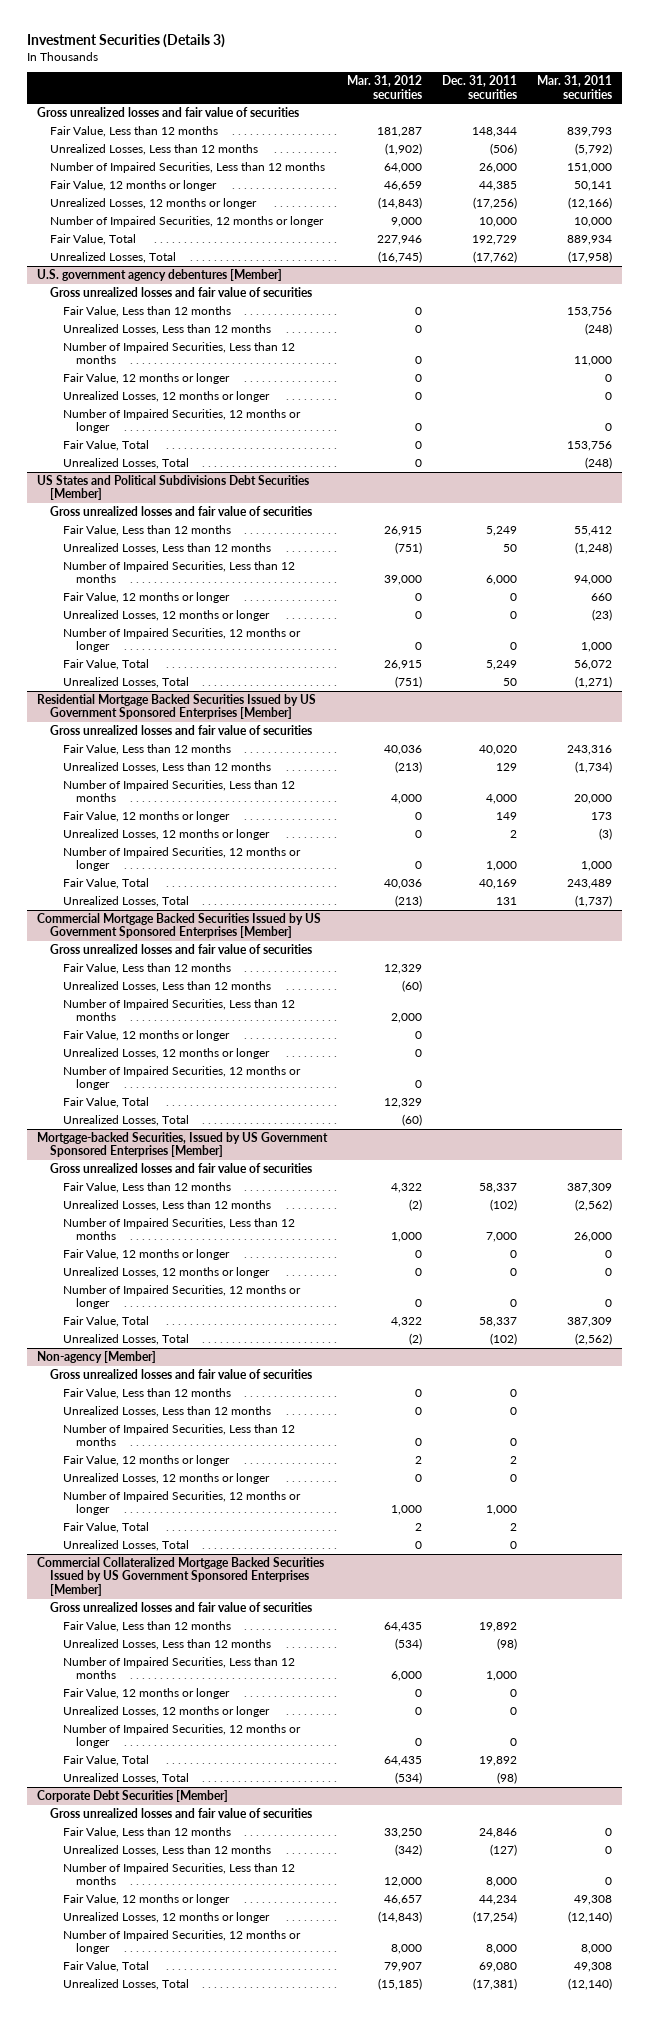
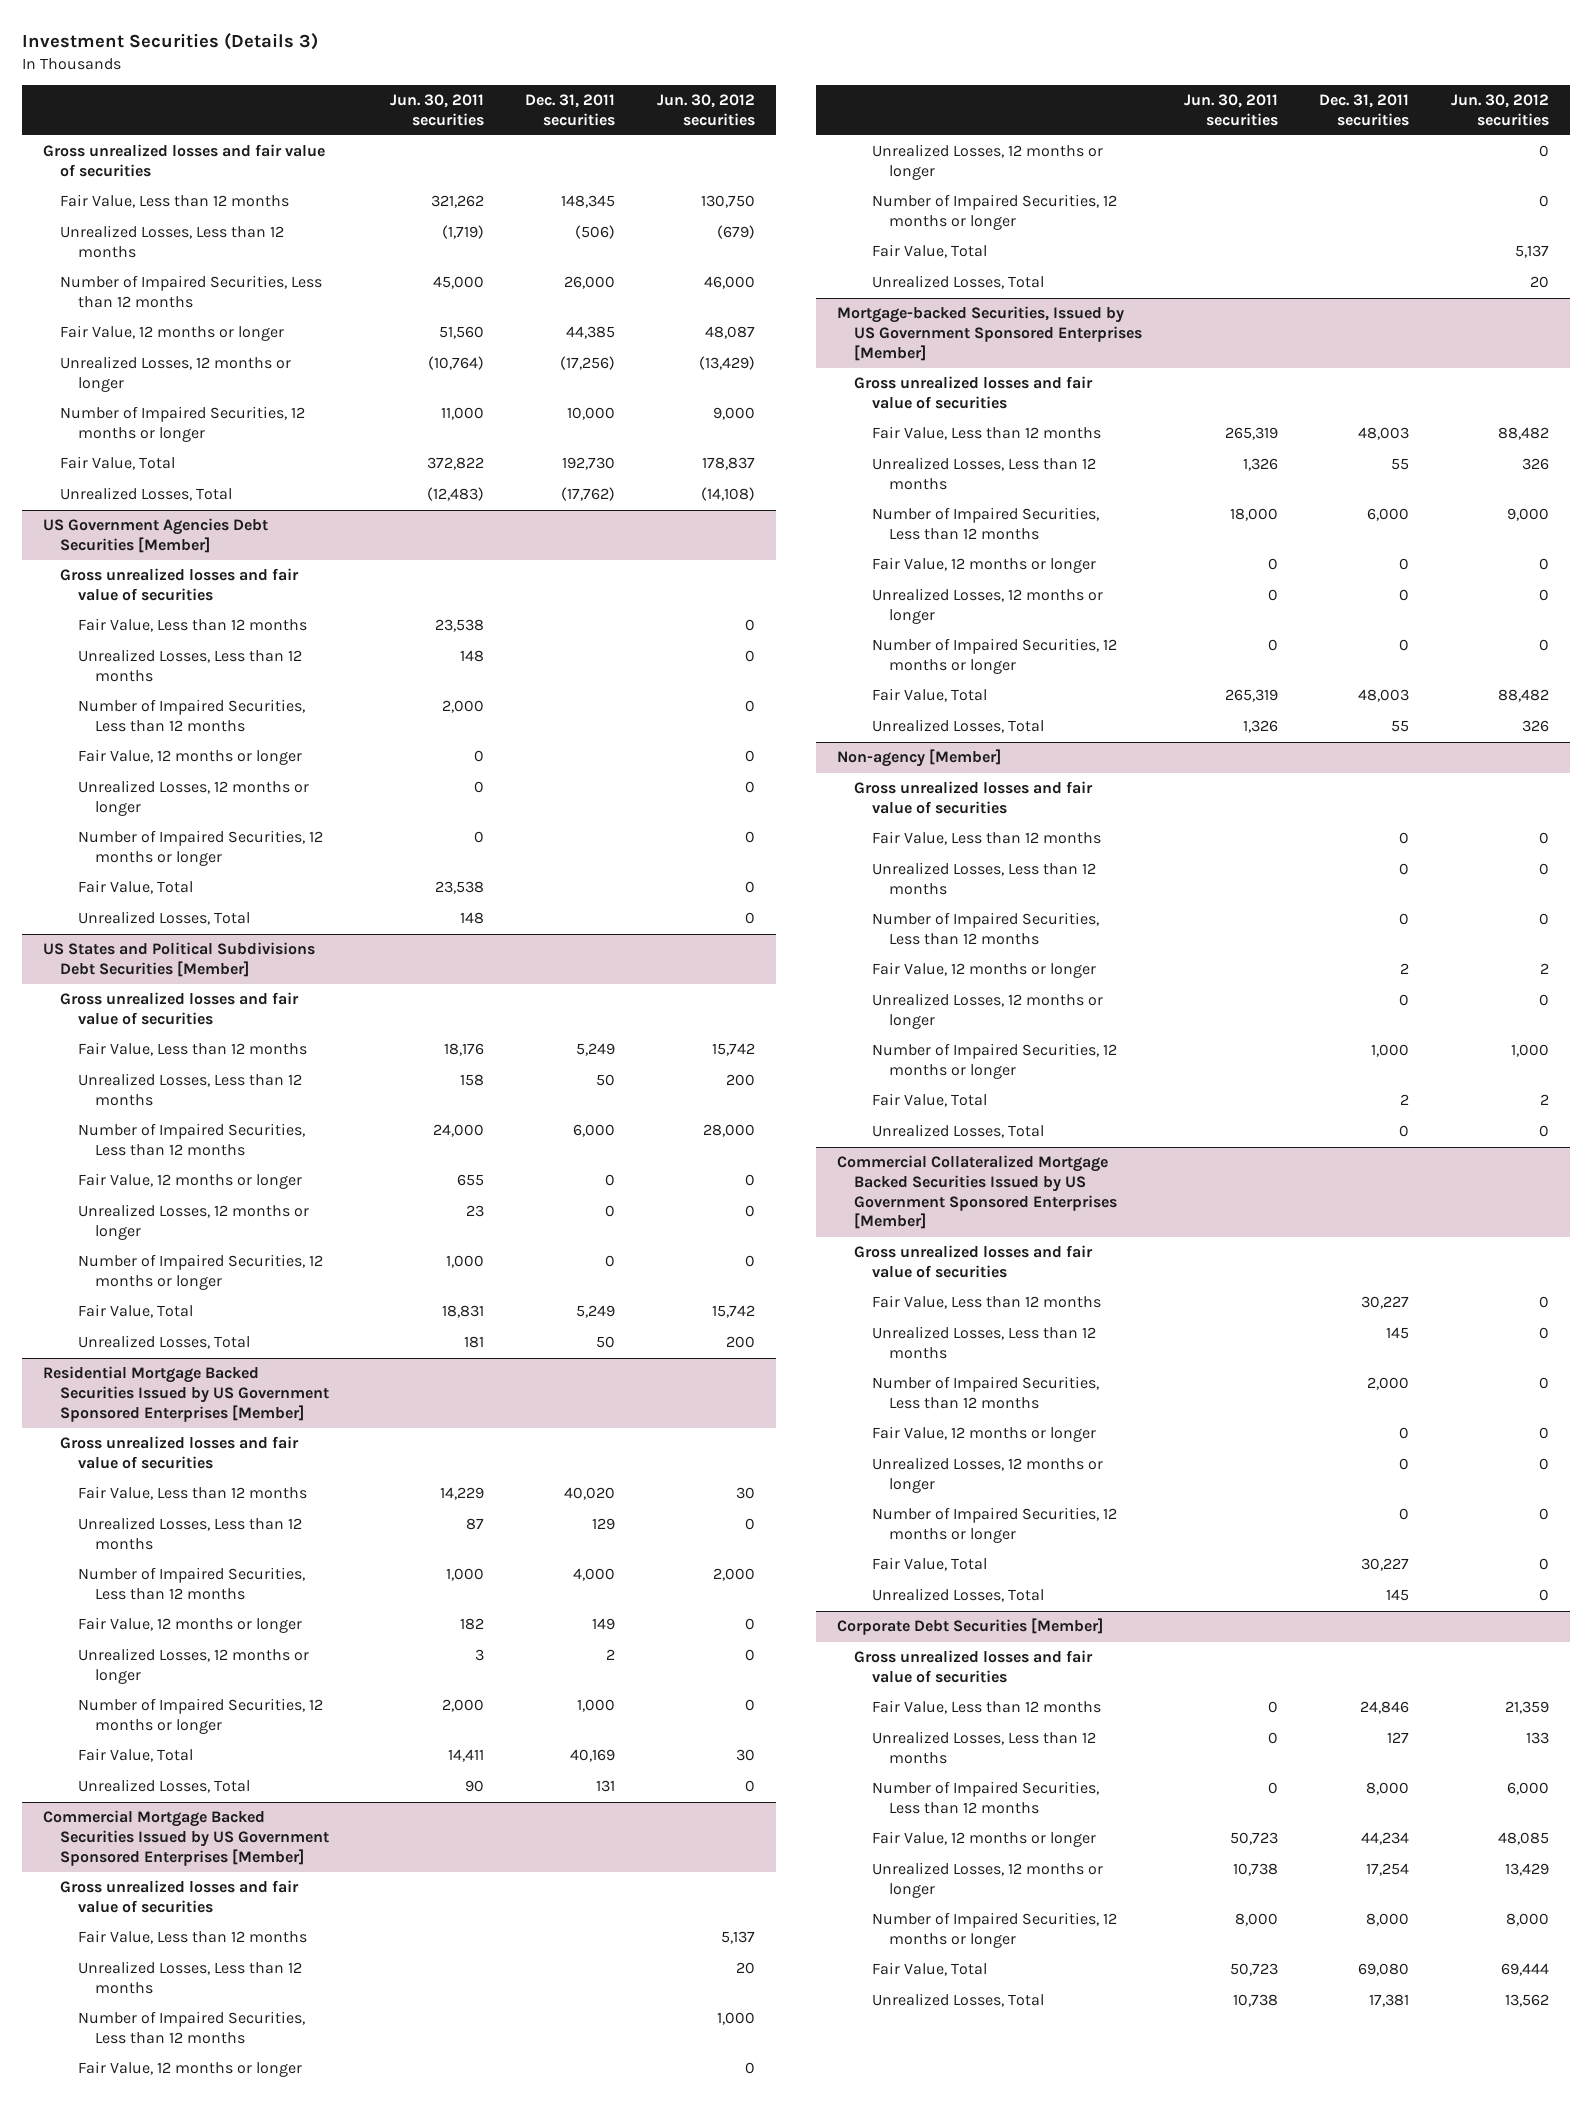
- | Mar. 31, 2012 securities | Dec. 31, 2011 securities | Mar. 31, 2011 securities
+ | Jun. 30, 2011 securities | Dec. 31, 2011 securities | Jun. 30, 2012 securities
- Fair Value, Less than 12 months | 181,287 | 148,344 | 839,793
+ Fair Value, Less than 12 months | 321,262 | 148,345 | 130,750
- Fair Value, Total | 227,946 | 192,729 | 889,934
+ Fair Value, Total | 372,822 | 192,730 | 178,837
- U.S. government agency debentures [Member]
+ US Government Agencies Debt Securities [Member]
@ Mortgage-backed Securities, Issued by US Government Sponsored Enterprises [Member]
- Fair Value, Less than 12 months | 4,322 | 58,337 | 387,309
- Unrealized Losses, Less than 12 months | (2) | (102) | (2,562)
- Number of Impaired Securities, Less than 12 months | 1,000 | 7,000 | 26,000
+ Fair Value, Less than 12 months | 265,319 | 48,003 | 88,482
+ Unrealized Losses, Less than 12 months | 1,326 | 55 | 326
+ Number of Impaired Securities, Less than 12 months | 18,000 | 6,000 | 9,000
- Fair Value, Total | 4,322 | 58,337 | 387,309
- Unrealized Losses, Total | (2) | (102) | (2,562)
+ Fair Value, Total | 265,319 | 48,003 | 88,482
+ Unrealized Losses, Total | 1,326 | 55 | 326
@ Commercial Collateralized Mortgage Backed Securities Issued by US Government Sponsored Enterprises [Member]
- Fair Value, Less than 12 months | 64,435 | 19,892 |
- Unrealized Losses, Less than 12 months | (534) | (98) |
- Number of Impaired Securities, Less than 12 months | 6,000 | 1,000 |
+ Fair Value, Less than 12 months | | 30,227 | 0
+ Unrealized Losses, Less than 12 months | | 145 | 0
+ Number of Impaired Securities, Less than 12 months | | 2,000 | 0
- Fair Value, Total | 64,435 | 19,892 |
- Unrealized Losses, Total | (534) | (98) |
+ Fair Value, Total | | 30,227 | 0
+ Unrealized Losses, Total | | 145 | 0
@ Corporate Debt Securities [Member]
- Unrealized Losses, Less than 12 months | (342) | (127) | 0
+ Unrealized Losses, Less than 12 months | 0 | 127 | 133
- Unrealized Losses, 12 months or longer | (14,843) | (17,254) | (12,140)
+ Unrealized Losses, 12 months or longer | 10,738 | 17,254 | 13,429
- Unrealized Losses, Total | (15,185) | (17,381) | (12,140)
+ Unrealized Losses, Total | 10,738 | 17,381 | 13,562

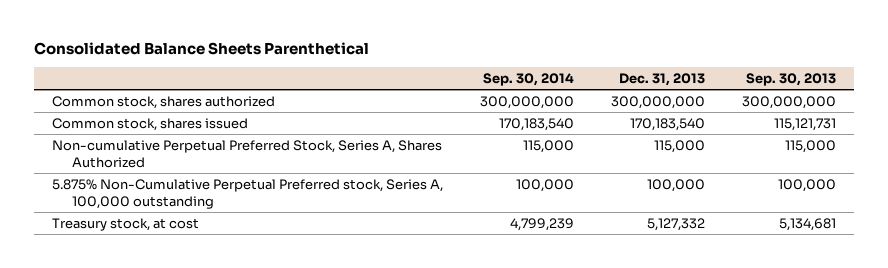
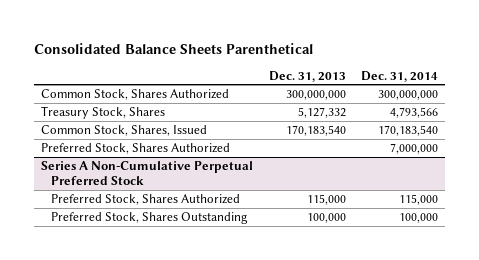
- | Sep. 30, 2014 | Dec. 31, 2013 | Sep. 30, 2013
+ | Dec. 31, 2013 | Dec. 31, 2014
- Common stock, shares authorized | 300,000,000 | 300,000,000 | 300,000,000
- Common stock, shares issued | 170,183,540 | 170,183,540 | 115,121,731
- Non-cumulative Perpetual Preferred Stock, Series A, Shares Authorized | 115,000 | 115,000 | 115,000
- 5.875% Non-Cumulative Perpetual Preferred stock, Series A, 100,000 outstanding | 100,000 | 100,000 | 100,000
- Treasury stock, at cost | 4,799,239 | 5,127,332 | 5,134,681
+ Common Stock, Shares Authorized | 300,000,000 | 300,000,000
+ Treasury Stock, Shares | 5,127,332 | 4,793,566
+ Common Stock, Shares, Issued | 170,183,540 | 170,183,540
+ Preferred Stock, Shares Authorized | | 7,000,000
+ Series A Non-Cumulative Perpetual Preferred Stock
+ Preferred Stock, Shares Authorized | 115,000 | 115,000
+ Preferred Stock, Shares Outstanding | 100,000 | 100,000

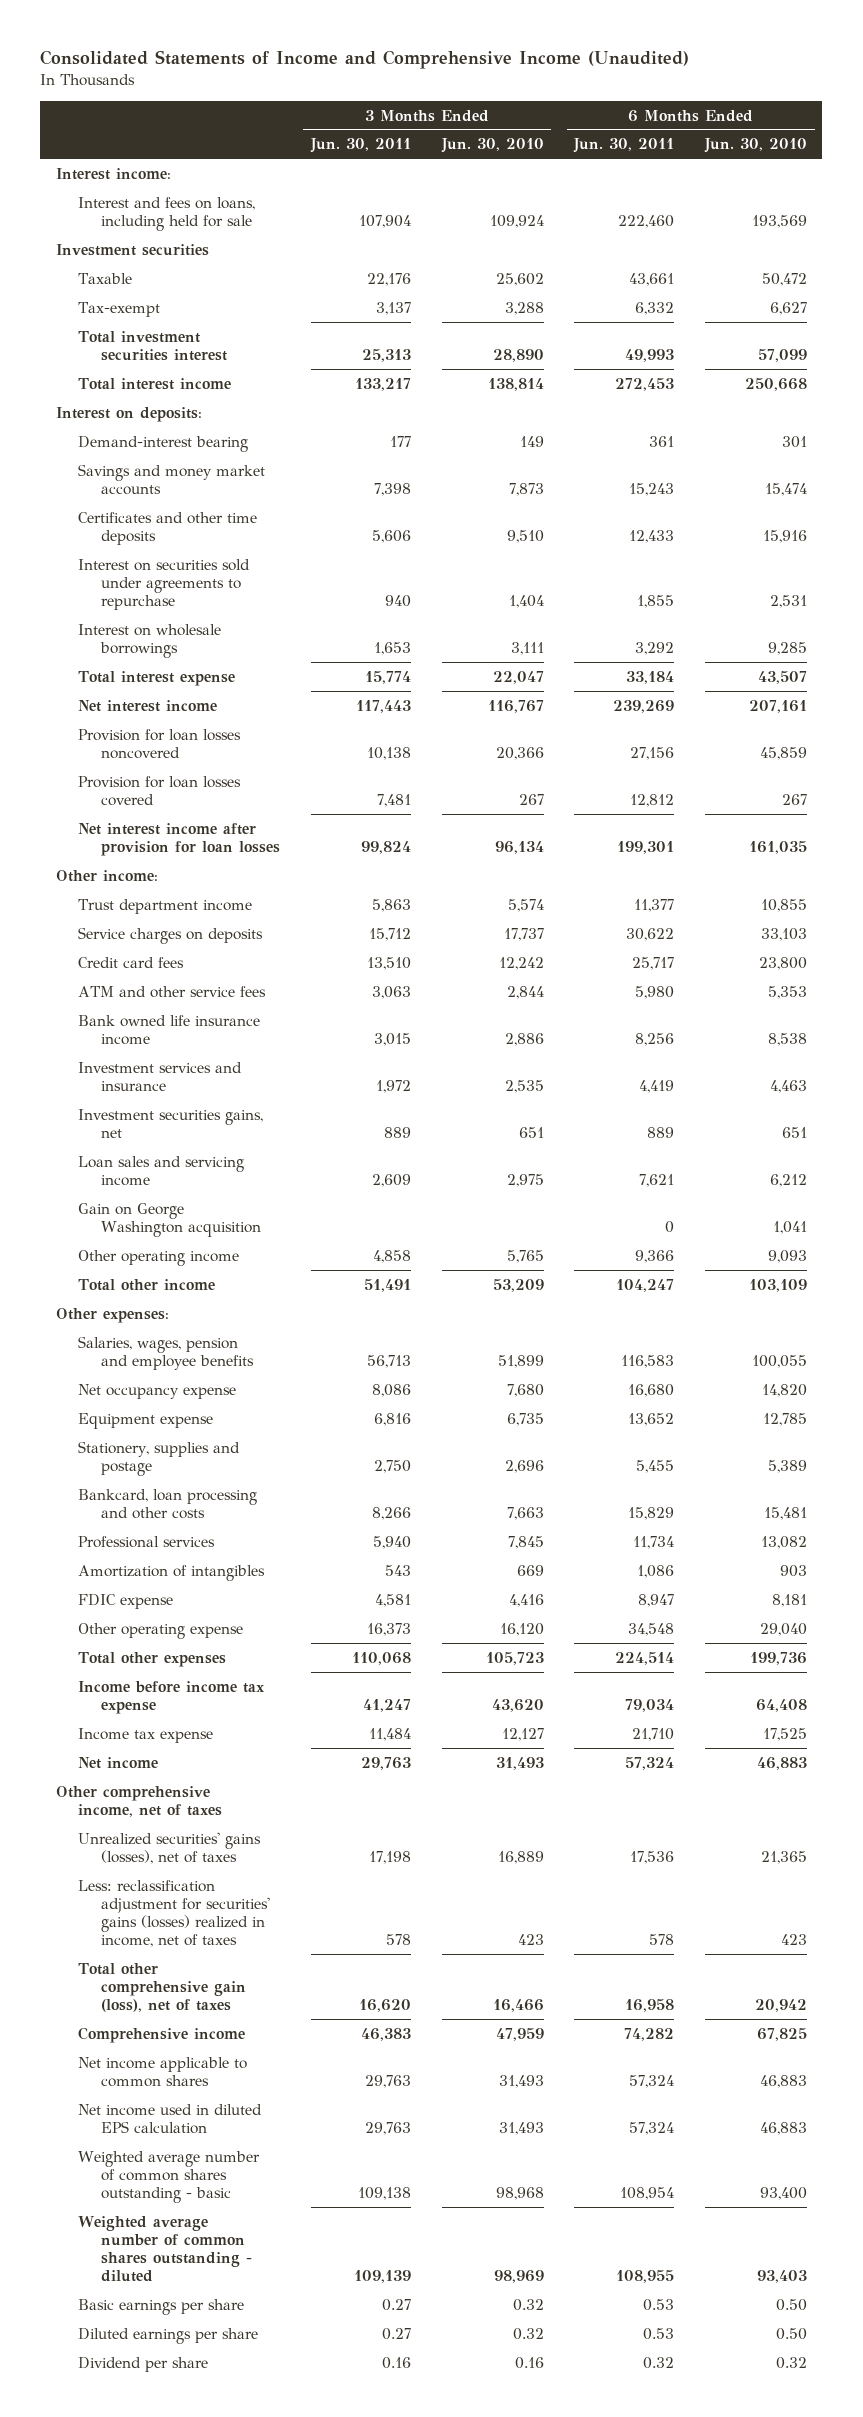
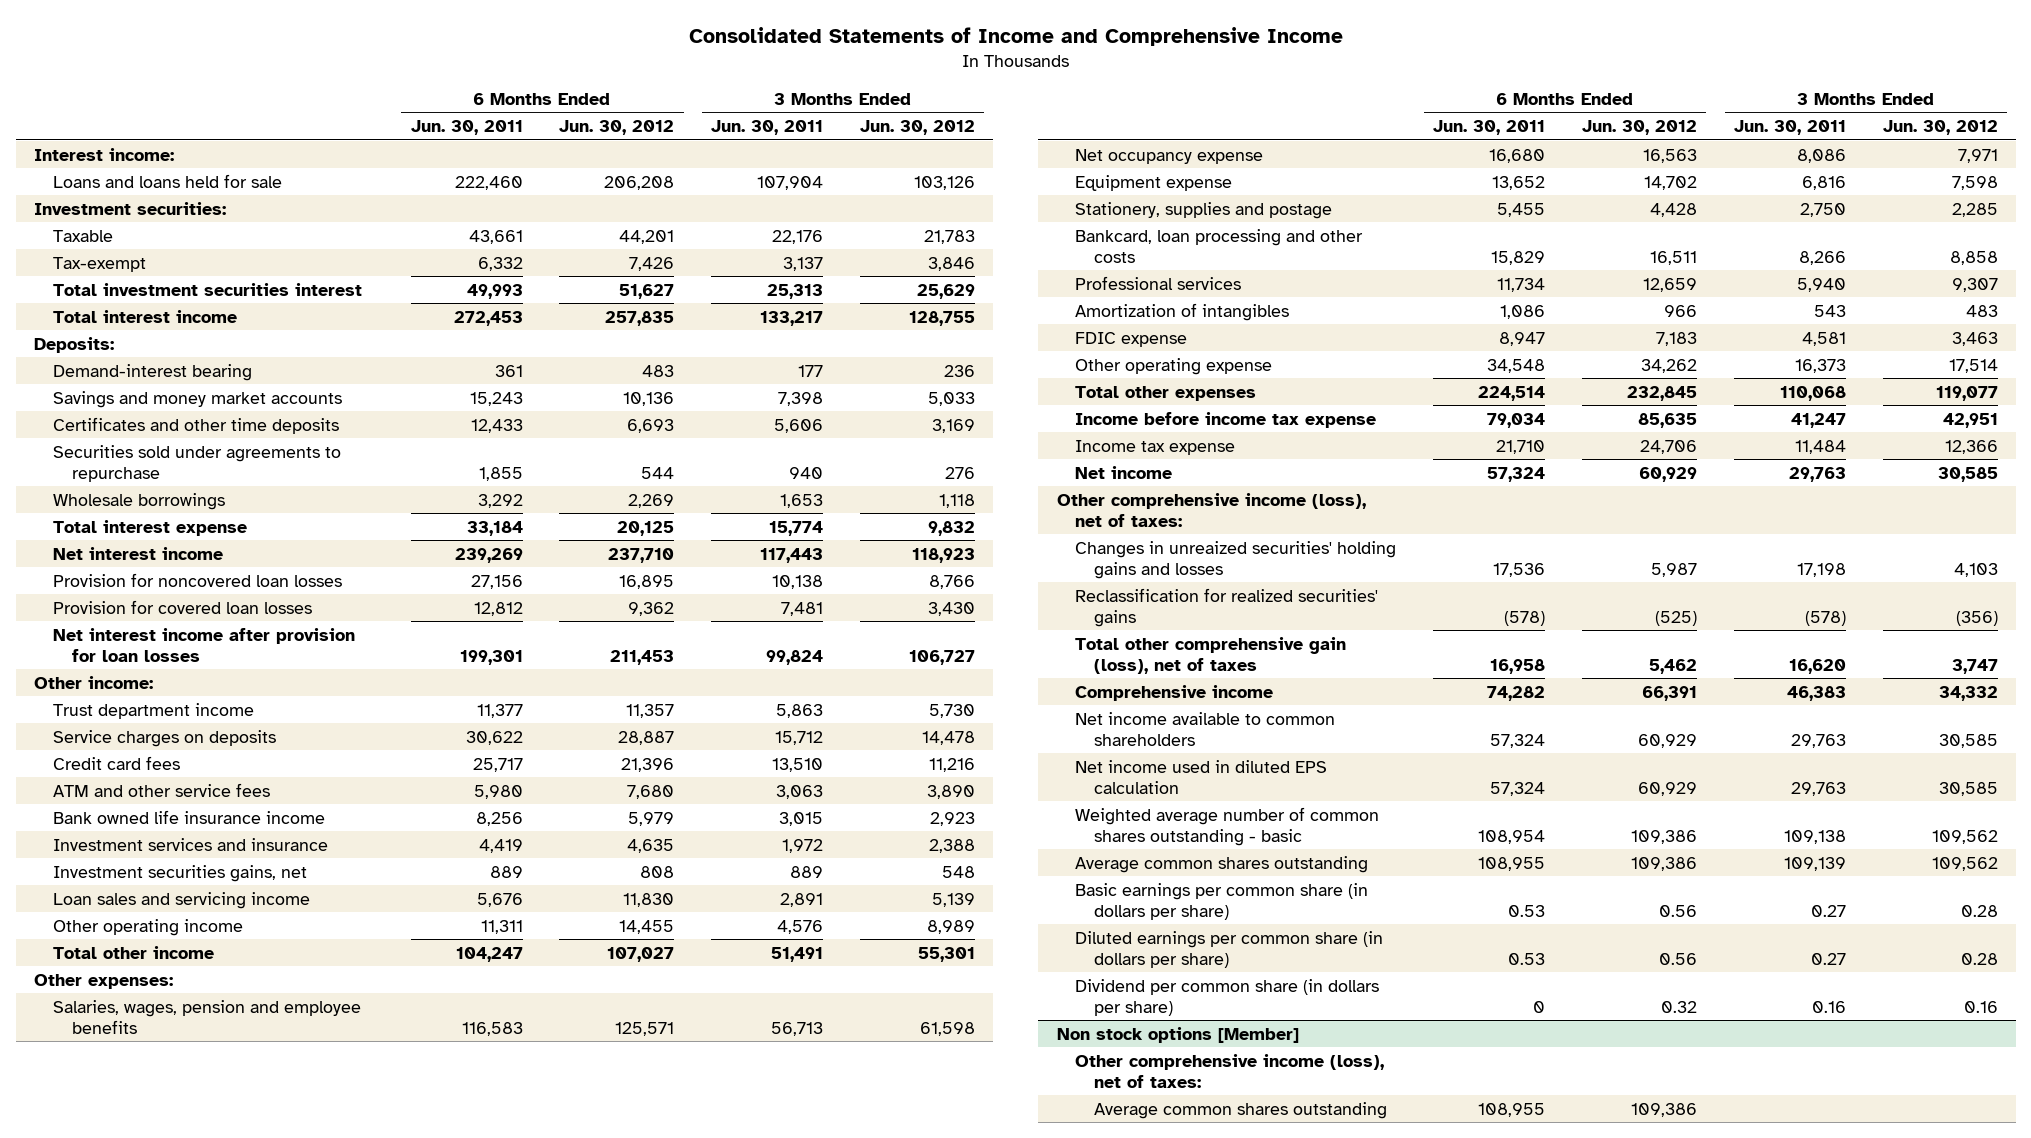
- Consolidated Statements of Income and Comprehensive Income (Unaudited)
+ Consolidated Statements of Income and Comprehensive Income
- | 3 Months Ended Jun. 30, 2011 | 3 Months Ended Jun. 30, 2010 | 6 Months Ended Jun. 30, 2011 | 6 Months Ended Jun. 30, 2010
+ | 6 Months Ended Jun. 30, 2011 | 6 Months Ended Jun. 30, 2012 | 3 Months Ended Jun. 30, 2011 | 3 Months Ended Jun. 30, 2012
- Interest and fees on loans, including held for sale | 107,904 | 109,924 | 222,460 | 193,569
- Investment securities
+ Loans and loans held for sale | 222,460 | 206,208 | 107,904 | 103,126
+ Investment securities:
- Interest on deposits:
+ Deposits:
- Interest on securities sold under agreements to repurchase | 940 | 1,404 | 1,855 | 2,531
- Interest on wholesale borrowings | 1,653 | 3,111 | 3,292 | 9,285
+ Securities sold under agreements to repurchase | 1,855 | 544 | 940 | 276
+ Wholesale borrowings | 3,292 | 2,269 | 1,653 | 1,118
- Provision for loan losses noncovered | 10,138 | 20,366 | 27,156 | 45,859
- Provision for loan losses covered | 7,481 | 267 | 12,812 | 267
+ Provision for noncovered loan losses | 27,156 | 16,895 | 10,138 | 8,766
+ Provision for covered loan losses | 12,812 | 9,362 | 7,481 | 3,430
- Loan sales and servicing income | 2,609 | 2,975 | 7,621 | 6,212
- Gain on George Washington acquisition | | | 0 | 1,041
- Other operating income | 4,858 | 5,765 | 9,366 | 9,093
+ Loan sales and servicing income | 5,676 | 11,830 | 2,891 | 5,139
+ Other operating income | 11,311 | 14,455 | 4,576 | 8,989
- Other comprehensive income, net of taxes
- Unrealized securities' gains (losses), net of taxes | 17,198 | 16,889 | 17,536 | 21,365
- Less: reclassification adjustment for securities' gains (losses) realized in income, net of taxes | 578 | 423 | 578 | 423
+ Other comprehensive income (loss), net of taxes:
+ Changes in unreaized securities' holding gains and losses | 17,536 | 5,987 | 17,198 | 4,103
+ Reclassification for realized securities' gains | (578) | (525) | (578) | (356)
- Net income applicable to common shares | 29,763 | 31,493 | 57,324 | 46,883
+ Net income available to common shareholders | 57,324 | 60,929 | 29,763 | 30,585
- Weighted average number of common shares outstanding - diluted | 109,139 | 98,969 | 108,955 | 93,403
- Basic earnings per share | 0.27 | 0.32 | 0.53 | 0.50
- Diluted earnings per share | 0.27 | 0.32 | 0.53 | 0.50
- Dividend per share | 0.16 | 0.16 | 0.32 | 0.32
+ Average common shares outstanding | 108,955 | 109,386 | 109,139 | 109,562
+ Basic earnings per common share (in dollars per share) | 0.53 | 0.56 | 0.27 | 0.28
+ Diluted earnings per common share (in dollars per share) | 0.53 | 0.56 | 0.27 | 0.28
+ Dividend per common share (in dollars per share) | 0 | 0.32 | 0.16 | 0.16
+ Non stock options [Member]
+ Other comprehensive income (loss), net of taxes:
+ Average common shares outstanding | 108,955 | 109,386 | |

